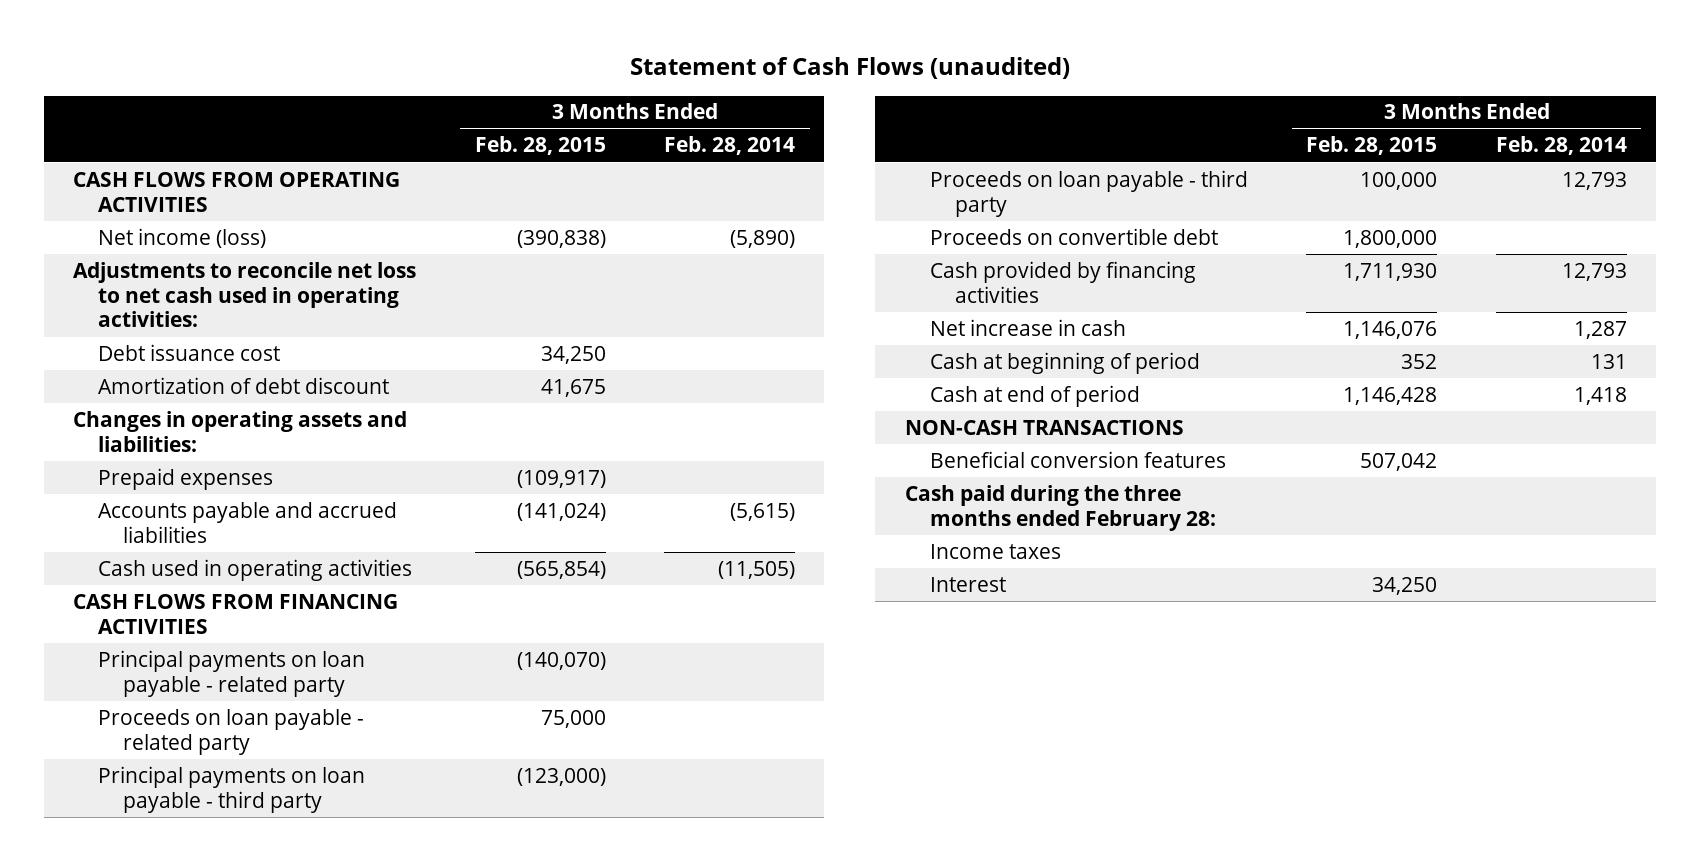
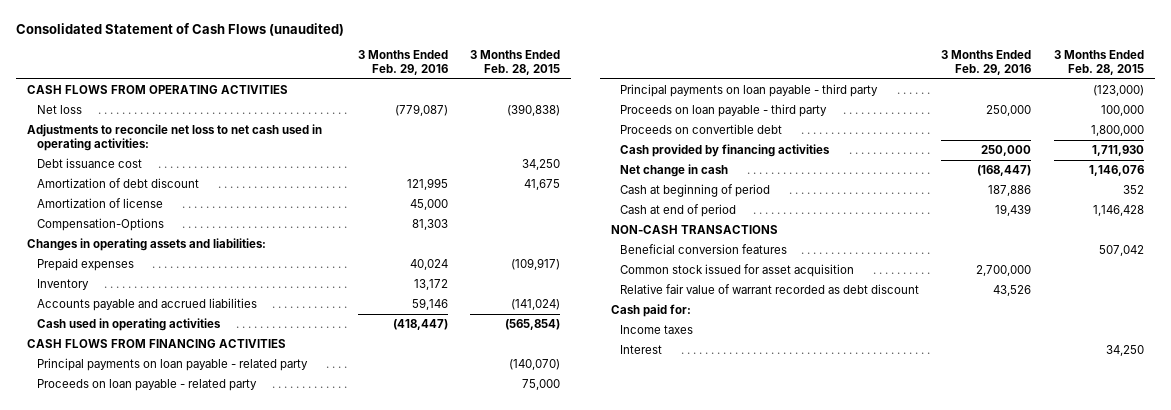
- Statement of Cash Flows (unaudited)
+ Consolidated Statement of Cash Flows (unaudited)
- | 3 Months Ended Feb. 28, 2015 | 3 Months Ended Feb. 28, 2014
+ | 3 Months Ended Feb. 29, 2016 | 3 Months Ended Feb. 28, 2015
- Net income (loss) | (390,838) | (5,890)
+ Net loss | (779,087) | (390,838)
+ Amortization of license | 45,000 |
+ Compensation-Options | 81,303 |
+ Inventory | 13,172 |
- Net increase in cash | 1,146,076 | 1,287
+ Net change in cash | (168,447) | 1,146,076
- Cash paid during the three months ended February 28:
+ Common stock issued for asset acquisition | 2,700,000 |
+ Relative fair value of warrant recorded as debt discount | 43,526 |
+ Cash paid for:

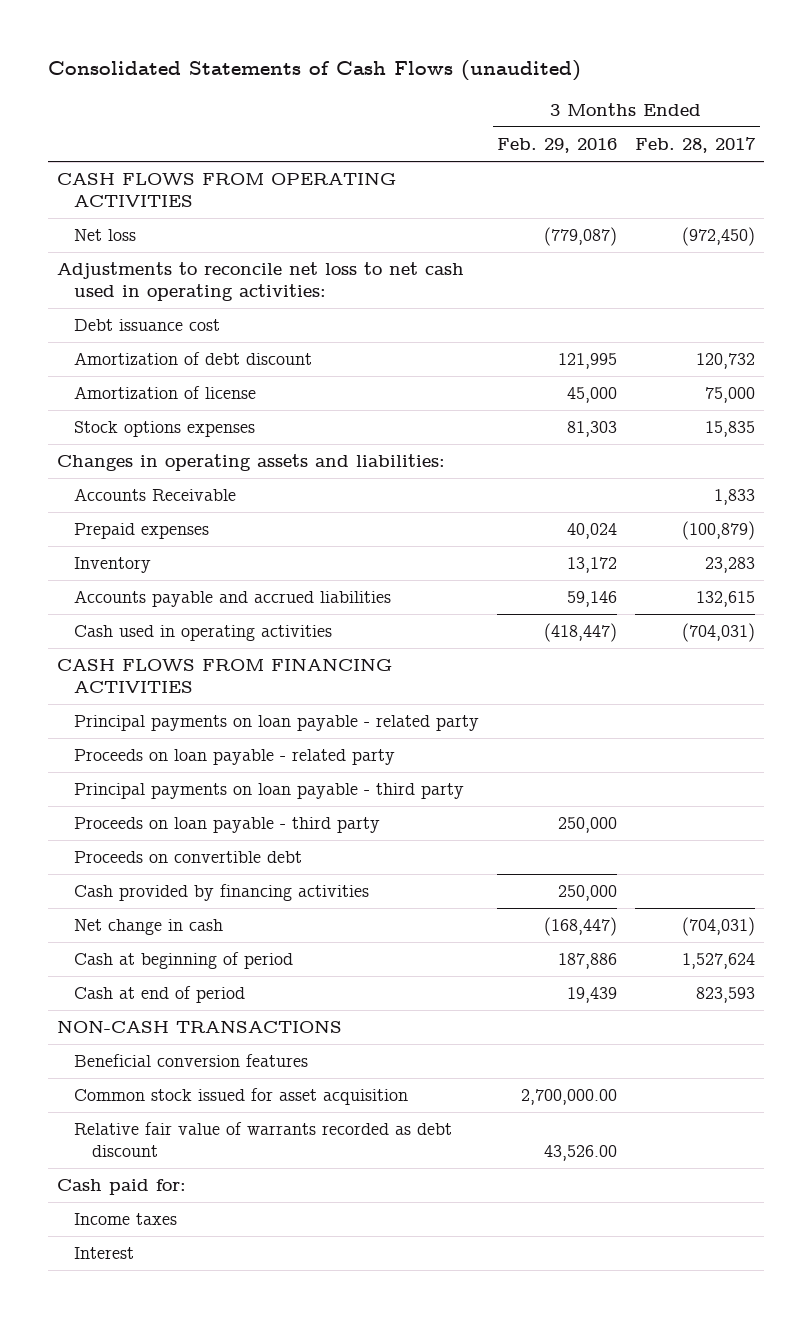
- Consolidated Statement of Cash Flows (unaudited)
+ Consolidated Statements of Cash Flows (unaudited)
- | 3 Months Ended Feb. 29, 2016 | 3 Months Ended Feb. 28, 2015
+ | 3 Months Ended Feb. 29, 2016 | 3 Months Ended Feb. 28, 2017
- Compensation-Options | 81,303 |
+ Stock options expenses | 81,303 | 15,835
+ Accounts Receivable | | 1,833
- Common stock issued for asset acquisition | 2,700,000 |
- Relative fair value of warrant recorded as debt discount | 43,526 |
+ Common stock issued for asset acquisition | 2,700,000.00 |
+ Relative fair value of warrants recorded as debt discount | 43,526.00 |

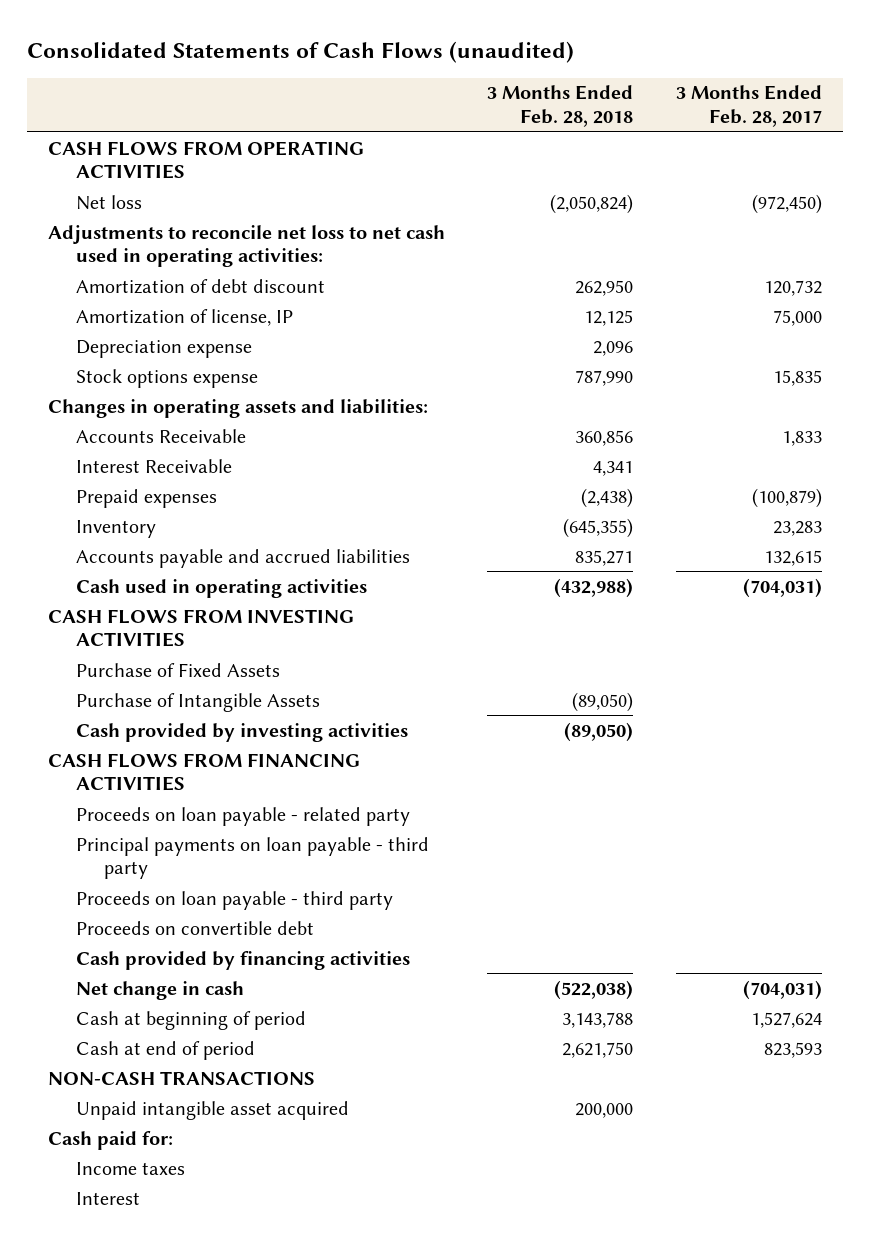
- | 3 Months Ended Feb. 29, 2016 | 3 Months Ended Feb. 28, 2017
+ | 3 Months Ended Feb. 28, 2018 | 3 Months Ended Feb. 28, 2017
- Debt issuance cost
- Amortization of license | 45,000 | 75,000
- Stock options expenses | 81,303 | 15,835
+ Amortization of license, IP | 12,125 | 75,000
+ Depreciation expense | 2,096 |
+ Stock options expense | 787,990 | 15,835
+ Interest Receivable | 4,341 |
+ CASH FLOWS FROM INVESTING ACTIVITIES
+ Purchase of Fixed Assets
+ Purchase of Intangible Assets | (89,050) |
+ Cash provided by investing activities | (89,050) |
- Principal payments on loan payable - related party
- Beneficial conversion features
- Common stock issued for asset acquisition | 2,700,000.00 |
- Relative fair value of warrants recorded as debt discount | 43,526.00 |
+ Unpaid intangible asset acquired | 200,000 |

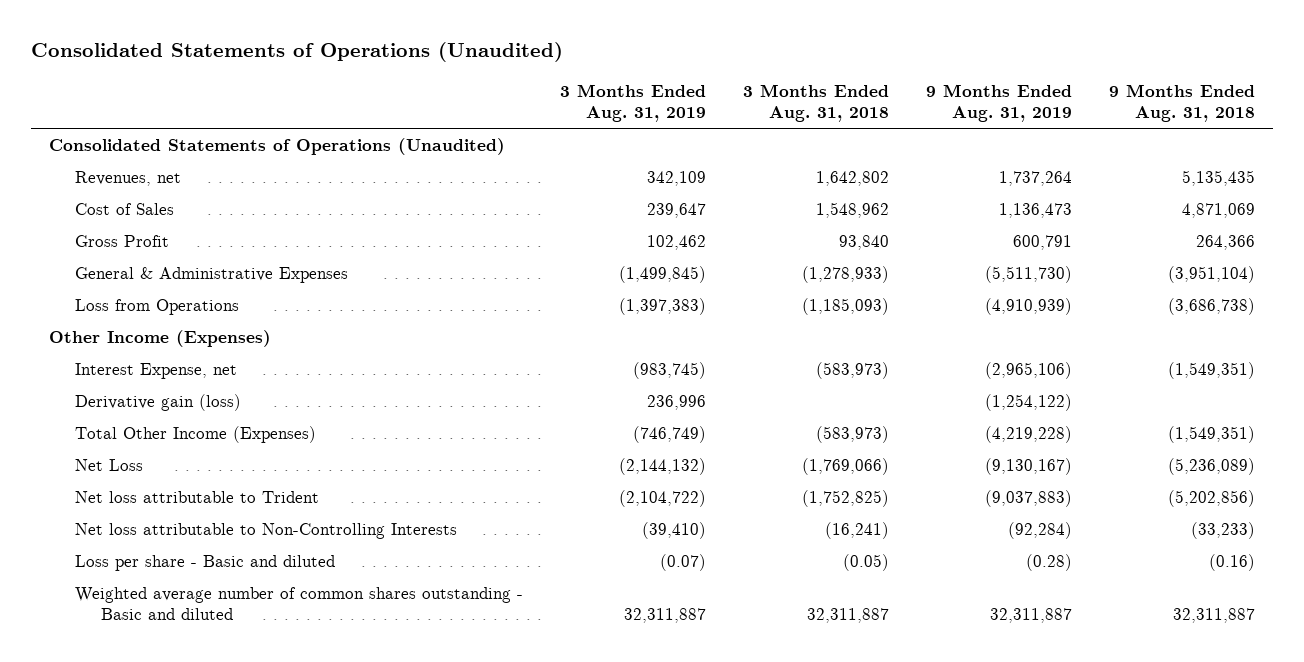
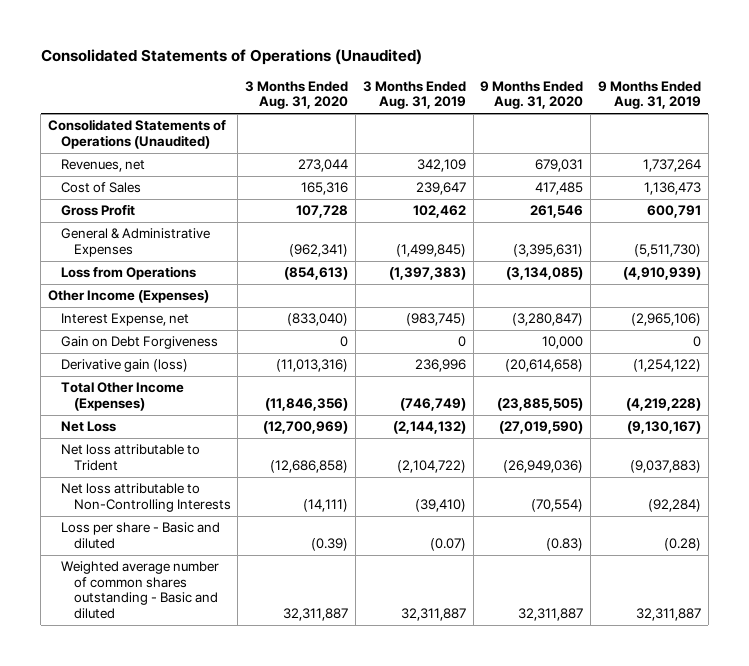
- | 3 Months Ended Aug. 31, 2019 | 3 Months Ended Aug. 31, 2018 | 9 Months Ended Aug. 31, 2019 | 9 Months Ended Aug. 31, 2018
+ | 3 Months Ended Aug. 31, 2020 | 3 Months Ended Aug. 31, 2019 | 9 Months Ended Aug. 31, 2020 | 9 Months Ended Aug. 31, 2019
+ Gain on Debt Forgiveness | 0 | 0 | 10,000 | 0

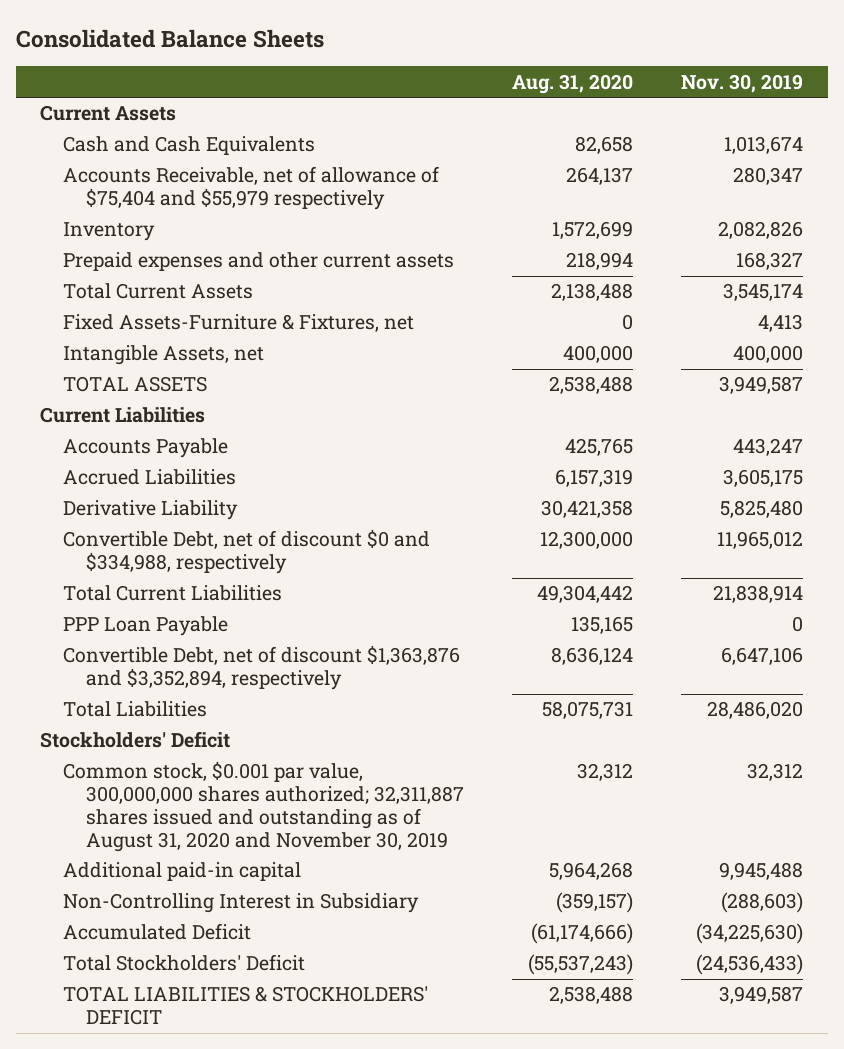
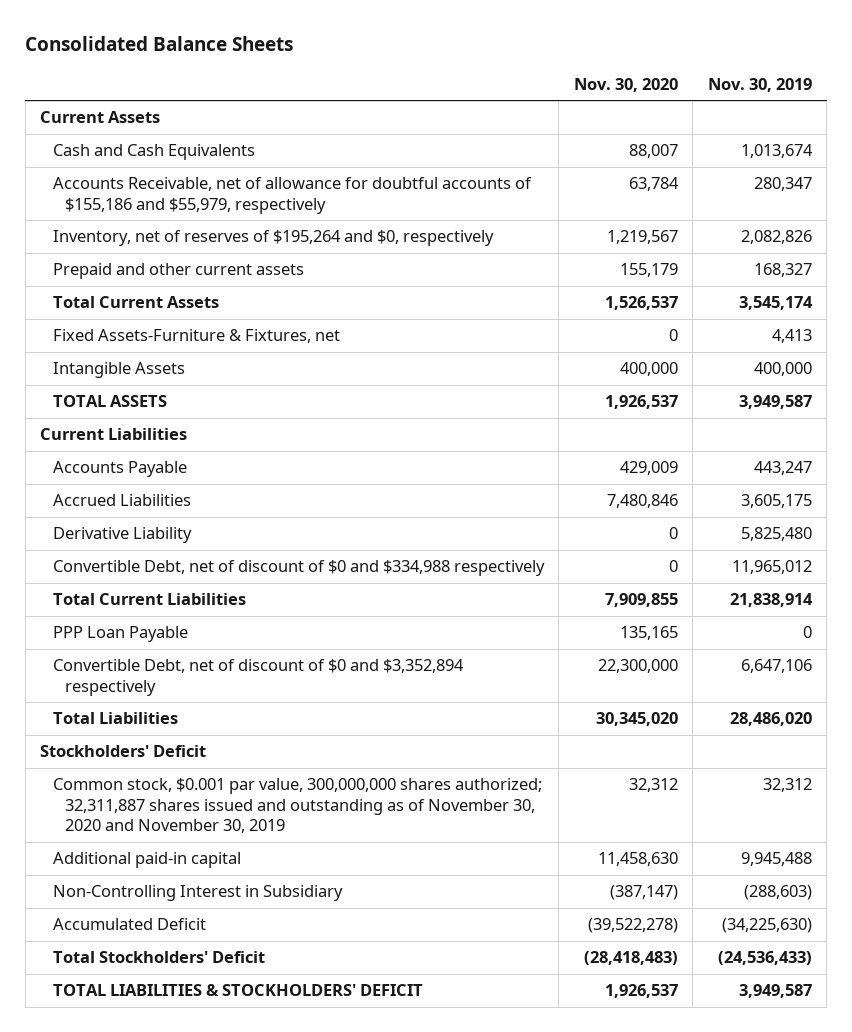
- | Aug. 31, 2020 | Nov. 30, 2019
+ | Nov. 30, 2020 | Nov. 30, 2019
- Accounts Receivable, net of allowance of $75,404 and $55,979 respectively | 264,137 | 280,347
- Inventory | 1,572,699 | 2,082,826
- Prepaid expenses and other current assets | 218,994 | 168,327
+ Accounts Receivable, net of allowance for doubtful accounts of $155,186 and $55,979, respectively | 63,784 | 280,347
+ Inventory, net of reserves of $195,264 and $0, respectively | 1,219,567 | 2,082,826
+ Prepaid and other current assets | 155,179 | 168,327
- Intangible Assets, net | 400,000 | 400,000
+ Intangible Assets | 400,000 | 400,000
- Convertible Debt, net of discount $0 and $334,988, respectively | 12,300,000 | 11,965,012
+ Convertible Debt, net of discount of $0 and $334,988 respectively | 0 | 11,965,012
- Convertible Debt, net of discount $1,363,876 and $3,352,894, respectively | 8,636,124 | 6,647,106
+ Convertible Debt, net of discount of $0 and $3,352,894 respectively | 22,300,000 | 6,647,106
- Common stock, $0.001 par value, 300,000,000 shares authorized; 32,311,887 shares issued and outstanding as of August 31, 2020 and November 30, 2019 | 32,312 | 32,312
+ Common stock, $0.001 par value, 300,000,000 shares authorized; 32,311,887 shares issued and outstanding as of November 30, 2020 and November 30, 2019 | 32,312 | 32,312

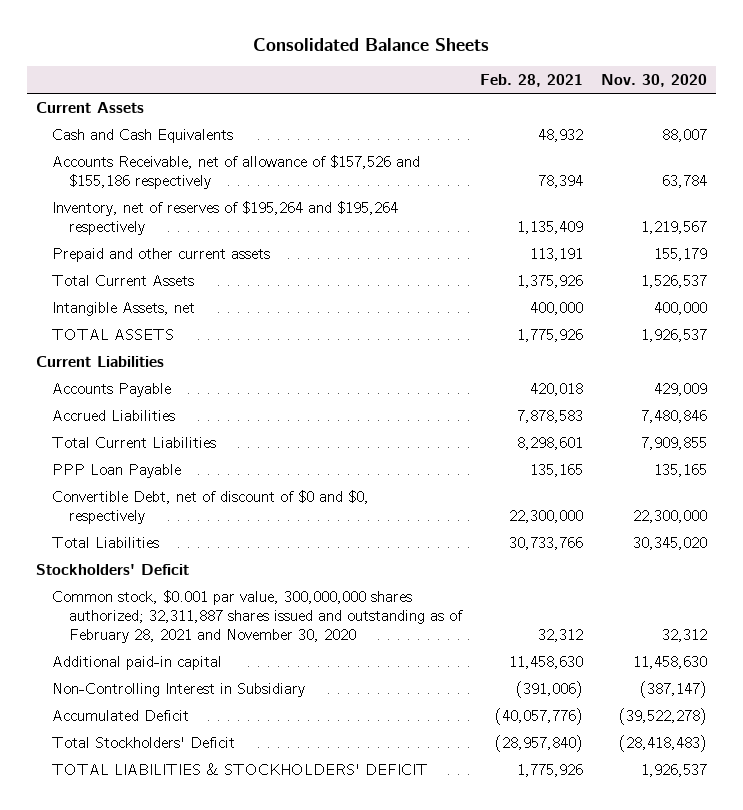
- | Nov. 30, 2020 | Nov. 30, 2019
+ | Feb. 28, 2021 | Nov. 30, 2020
- Accounts Receivable, net of allowance for doubtful accounts of $155,186 and $55,979, respectively | 63,784 | 280,347
- Inventory, net of reserves of $195,264 and $0, respectively | 1,219,567 | 2,082,826
+ Accounts Receivable, net of allowance of $157,526 and $155,186 respectively | 78,394 | 63,784
+ Inventory, net of reserves of $195,264 and $195,264 respectively | 1,135,409 | 1,219,567
- Fixed Assets-Furniture & Fixtures, net | 0 | 4,413
- Intangible Assets | 400,000 | 400,000
+ Intangible Assets, net | 400,000 | 400,000
- Derivative Liability | 0 | 5,825,480
- Convertible Debt, net of discount of $0 and $334,988 respectively | 0 | 11,965,012
- Convertible Debt, net of discount of $0 and $3,352,894 respectively | 22,300,000 | 6,647,106
+ Convertible Debt, net of discount of $0 and $0, respectively | 22,300,000 | 22,300,000
- Common stock, $0.001 par value, 300,000,000 shares authorized; 32,311,887 shares issued and outstanding as of November 30, 2020 and November 30, 2019 | 32,312 | 32,312
+ Common stock, $0.001 par value, 300,000,000 shares authorized; 32,311,887 shares issued and outstanding as of February 28, 2021 and November 30, 2020 | 32,312 | 32,312

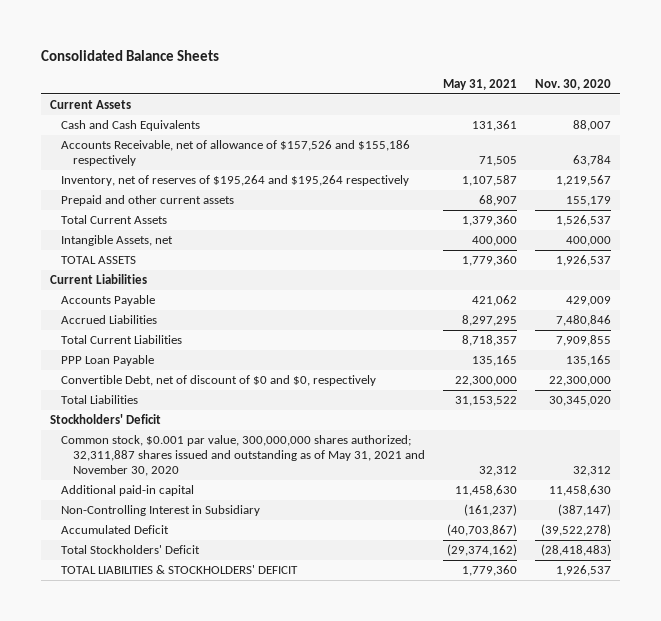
- | Feb. 28, 2021 | Nov. 30, 2020
+ | May 31, 2021 | Nov. 30, 2020
- Common stock, $0.001 par value, 300,000,000 shares authorized; 32,311,887 shares issued and outstanding as of February 28, 2021 and November 30, 2020 | 32,312 | 32,312
+ Common stock, $0.001 par value, 300,000,000 shares authorized; 32,311,887 shares issued and outstanding as of May 31, 2021 and November 30, 2020 | 32,312 | 32,312

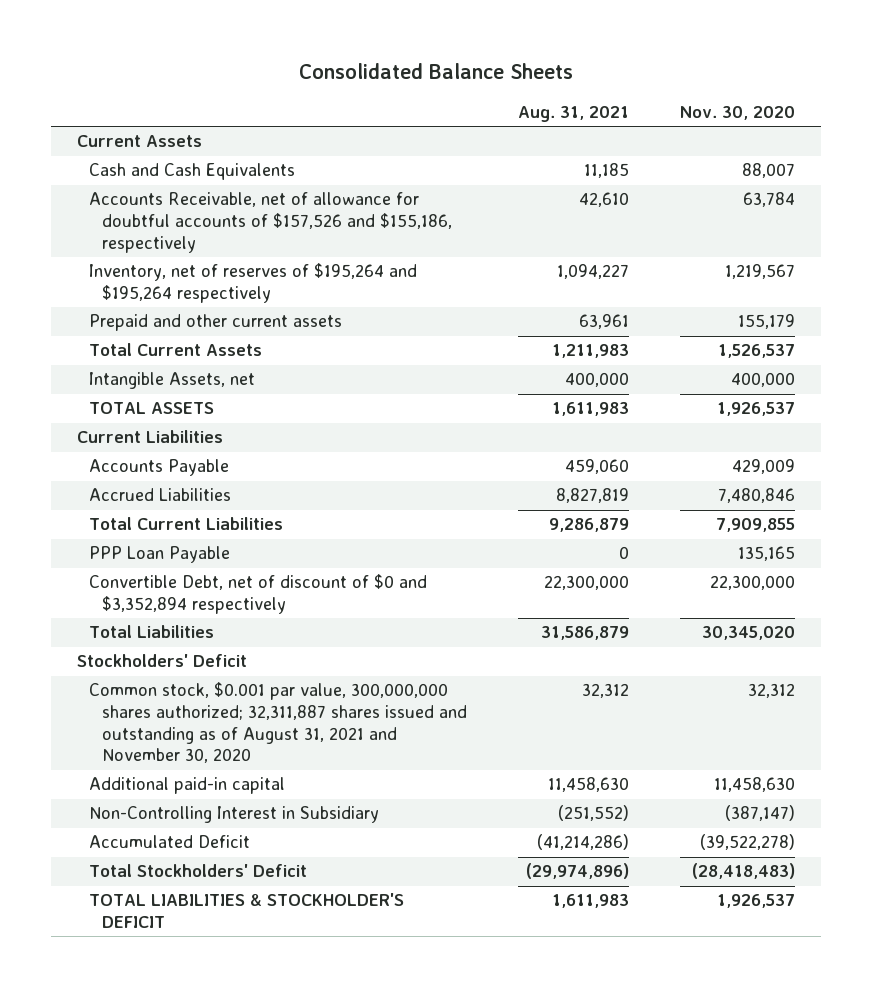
- | May 31, 2021 | Nov. 30, 2020
+ | Aug. 31, 2021 | Nov. 30, 2020
- Accounts Receivable, net of allowance of $157,526 and $155,186 respectively | 71,505 | 63,784
+ Accounts Receivable, net of allowance for doubtful accounts of $157,526 and $155,186, respectively | 42,610 | 63,784
- Convertible Debt, net of discount of $0 and $0, respectively | 22,300,000 | 22,300,000
+ Convertible Debt, net of discount of $0 and $3,352,894 respectively | 22,300,000 | 22,300,000
- Common stock, $0.001 par value, 300,000,000 shares authorized; 32,311,887 shares issued and outstanding as of May 31, 2021 and November 30, 2020 | 32,312 | 32,312
+ Common stock, $0.001 par value, 300,000,000 shares authorized; 32,311,887 shares issued and outstanding as of August 31, 2021 and November 30, 2020 | 32,312 | 32,312
- TOTAL LIABILITIES & STOCKHOLDERS' DEFICIT | 1,779,360 | 1,926,537
+ TOTAL LIABILITIES & STOCKHOLDER'S DEFICIT | 1,611,983 | 1,926,537

